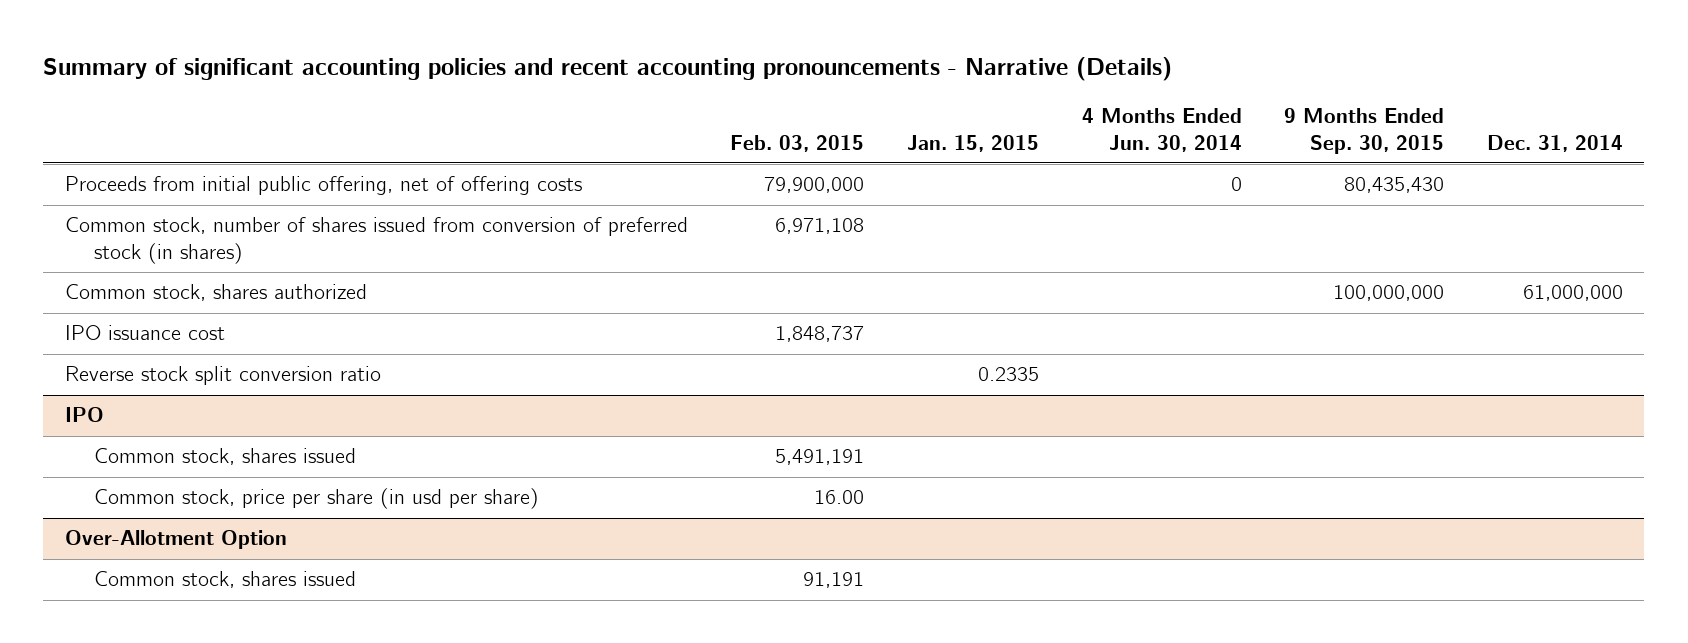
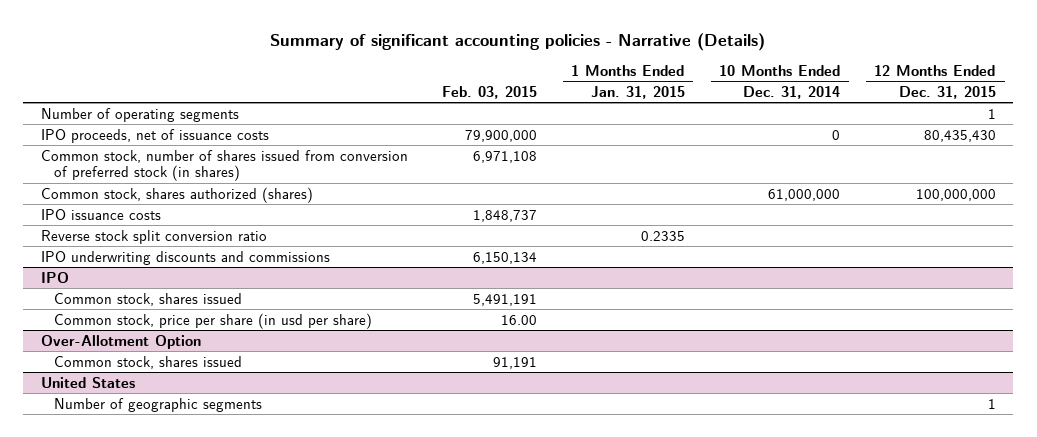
- Summary of significant accounting policies and recent accounting pronouncements - Narrative (Details)
+ Summary of significant accounting policies - Narrative (Details)
- | Feb. 03, 2015 | Jan. 15, 2015 | 4 Months Ended Jun. 30, 2014 | 9 Months Ended Sep. 30, 2015 | Dec. 31, 2014
+ | Feb. 03, 2015 | 1 Months Ended Jan. 31, 2015 | 10 Months Ended Dec. 31, 2014 | 12 Months Ended Dec. 31, 2015
- Proceeds from initial public offering, net of offering costs | 79,900,000 | | 0 | 80,435,430 |
+ Number of operating segments | | | | 1
+ IPO proceeds, net of issuance costs | 79,900,000 | | 0 | 80,435,430
- Common stock, shares authorized | | | | 100,000,000 | 61,000,000
- IPO issuance cost | 1,848,737 | | | |
+ Common stock, shares authorized (shares) | | | 61,000,000 | 100,000,000
+ IPO issuance costs | 1,848,737 | | |
+ IPO underwriting discounts and commissions | 6,150,134 | | |
+ United States
+ Number of geographic segments | | | | 1

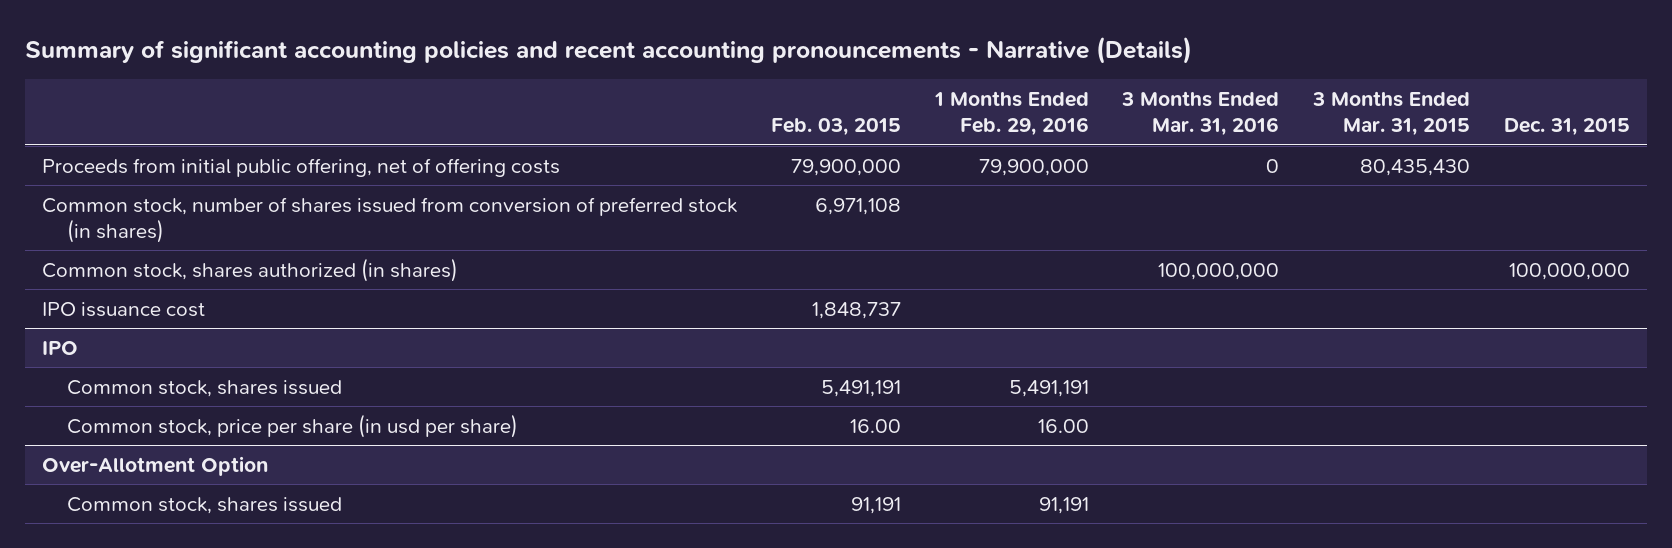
- Summary of significant accounting policies - Narrative (Details)
+ Summary of significant accounting policies and recent accounting pronouncements - Narrative (Details)
- | Feb. 03, 2015 | 1 Months Ended Jan. 31, 2015 | 10 Months Ended Dec. 31, 2014 | 12 Months Ended Dec. 31, 2015
+ | Feb. 03, 2015 | 1 Months Ended Feb. 29, 2016 | 3 Months Ended Mar. 31, 2016 | 3 Months Ended Mar. 31, 2015 | Dec. 31, 2015
- Number of operating segments | | | | 1
- IPO proceeds, net of issuance costs | 79,900,000 | | 0 | 80,435,430
+ Proceeds from initial public offering, net of offering costs | 79,900,000 | 79,900,000 | 0 | 80,435,430 |
- Common stock, shares authorized (shares) | | | 61,000,000 | 100,000,000
- IPO issuance costs | 1,848,737 | | |
- Reverse stock split conversion ratio | | 0.2335 | |
- IPO underwriting discounts and commissions | 6,150,134 | | |
+ Common stock, shares authorized (in shares) | | | 100,000,000 | | 100,000,000
+ IPO issuance cost | 1,848,737 | | | |
- United States
- Number of geographic segments | | | | 1

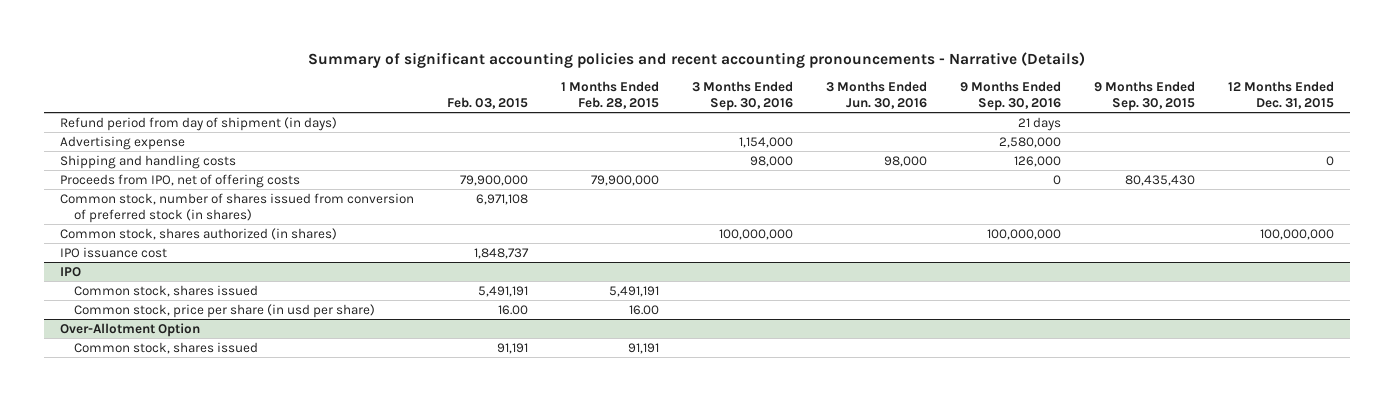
- | Feb. 03, 2015 | 1 Months Ended Feb. 29, 2016 | 3 Months Ended Mar. 31, 2016 | 3 Months Ended Mar. 31, 2015 | Dec. 31, 2015
+ | Feb. 03, 2015 | 1 Months Ended Feb. 28, 2015 | 3 Months Ended Sep. 30, 2016 | 3 Months Ended Jun. 30, 2016 | 9 Months Ended Sep. 30, 2016 | 9 Months Ended Sep. 30, 2015 | 12 Months Ended Dec. 31, 2015
- Proceeds from initial public offering, net of offering costs | 79,900,000 | 79,900,000 | 0 | 80,435,430 |
+ Refund period from day of shipment (in days) | | | | | 21 days | |
+ Advertising expense | | | 1,154,000 | | 2,580,000 | |
+ Shipping and handling costs | | | 98,000 | 98,000 | 126,000 | | 0
+ Proceeds from IPO, net of offering costs | 79,900,000 | 79,900,000 | | | 0 | 80,435,430 |

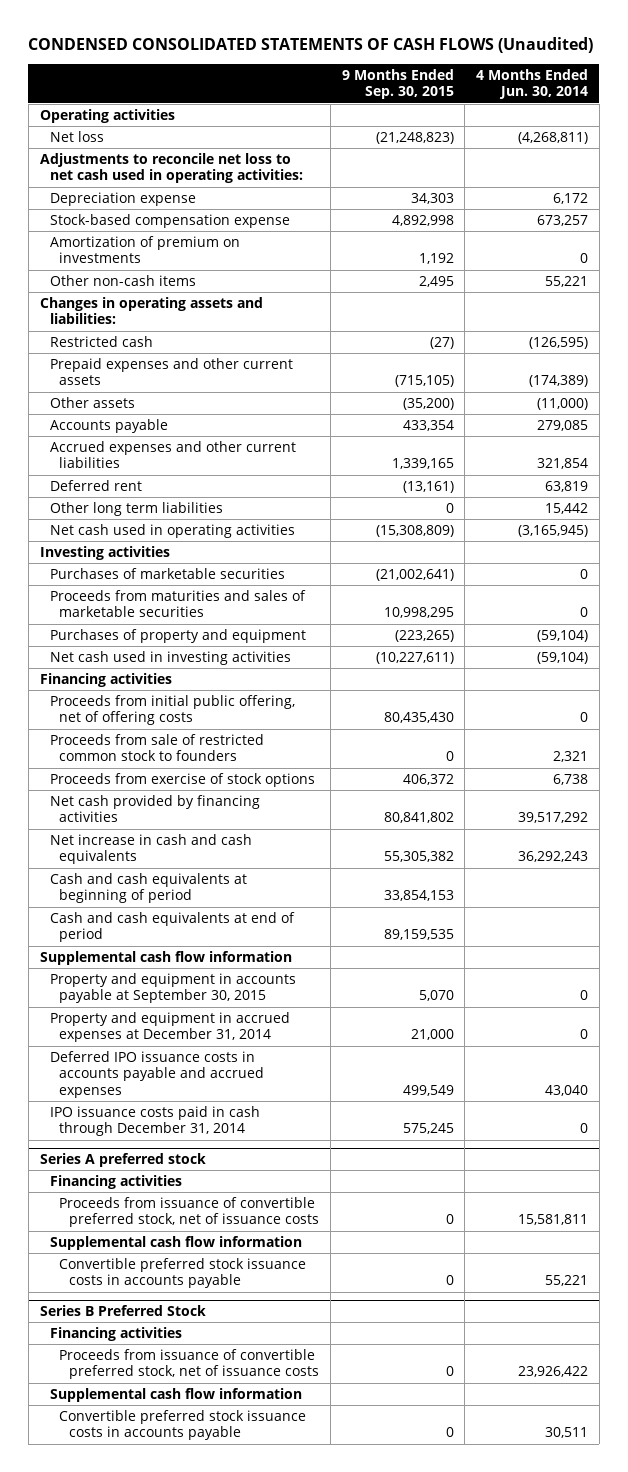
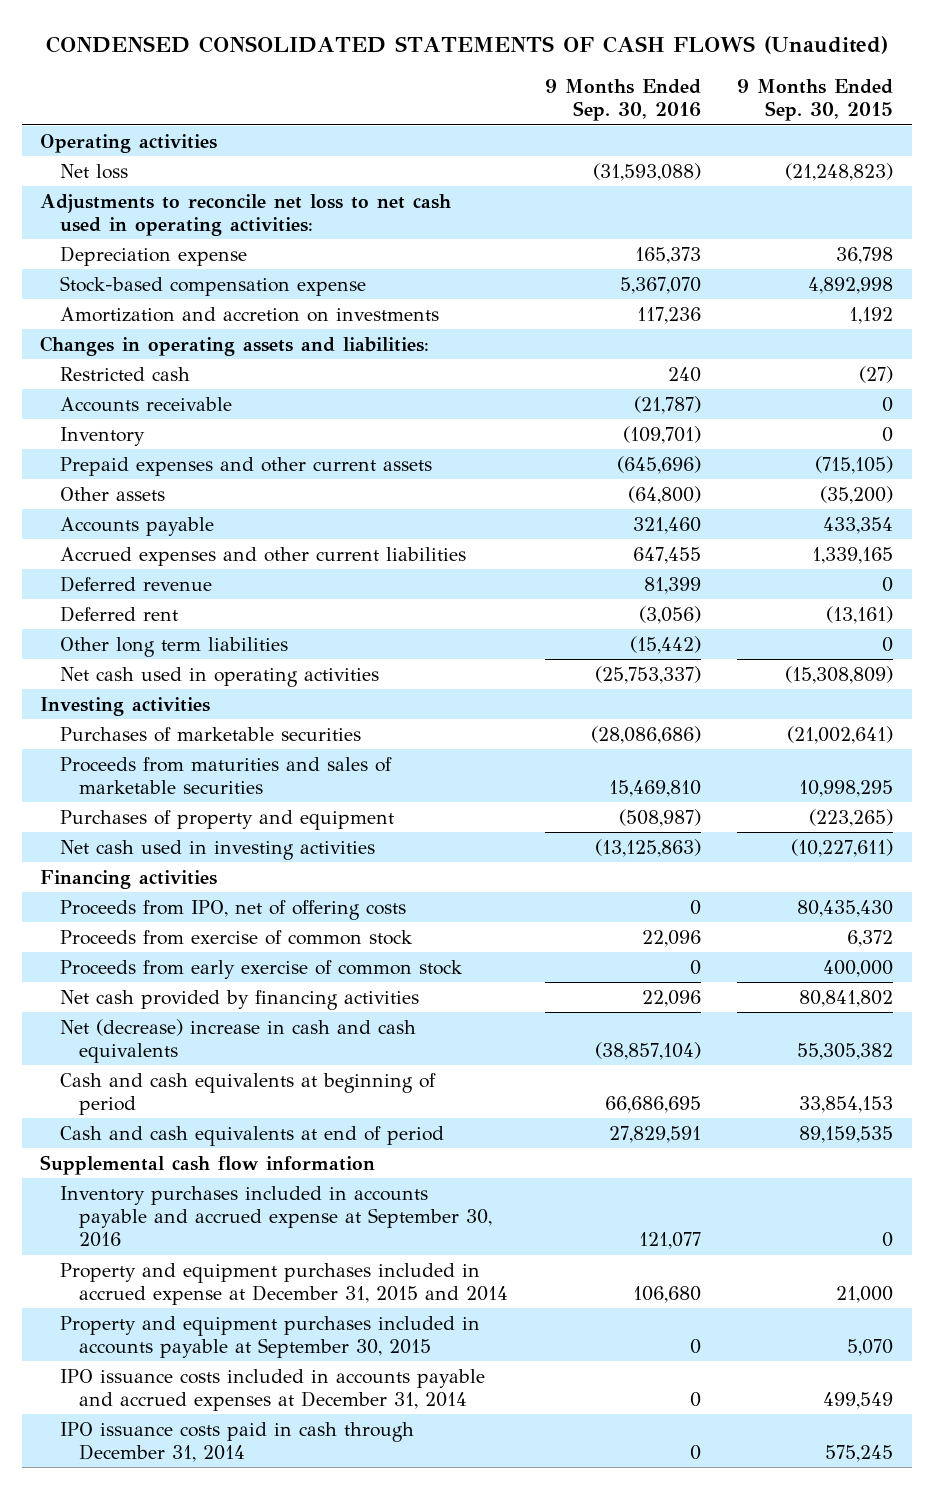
- | 9 Months Ended Sep. 30, 2015 | 4 Months Ended Jun. 30, 2014
+ | 9 Months Ended Sep. 30, 2016 | 9 Months Ended Sep. 30, 2015
- Depreciation expense | 34,303 | 6,172
+ Depreciation expense | 165,373 | 36,798
- Amortization of premium on investments | 1,192 | 0
- Other non-cash items | 2,495 | 55,221
+ Amortization and accretion on investments | 117,236 | 1,192
+ Accounts receivable | (21,787) | 0
+ Inventory | (109,701) | 0
+ Deferred revenue | 81,399 | 0
- Proceeds from initial public offering, net of offering costs | 80,435,430 | 0
- Proceeds from sale of restricted common stock to founders | 0 | 2,321
- Proceeds from exercise of stock options | 406,372 | 6,738
+ Proceeds from IPO, net of offering costs | 0 | 80,435,430
+ Proceeds from exercise of common stock | 22,096 | 6,372
+ Proceeds from early exercise of common stock | 0 | 400,000
- Net increase in cash and cash equivalents | 55,305,382 | 36,292,243
+ Net (decrease) increase in cash and cash equivalents | (38,857,104) | 55,305,382
- Property and equipment in accounts payable at September 30, 2015 | 5,070 | 0
- Property and equipment in accrued expenses at December 31, 2014 | 21,000 | 0
- Deferred IPO issuance costs in accounts payable and accrued expenses | 499,549 | 43,040
+ Inventory purchases included in accounts payable and accrued expense at September 30, 2016 | 121,077 | 0
+ Property and equipment purchases included in accrued expense at December 31, 2015 and 2014 | 106,680 | 21,000
+ Property and equipment purchases included in accounts payable at September 30, 2015 | 0 | 5,070
+ IPO issuance costs included in accounts payable and accrued expenses at December 31, 2014 | 0 | 499,549
- Series A preferred stock
- Financing activities
- Proceeds from issuance of convertible preferred stock, net of issuance costs | 0 | 15,581,811
- Supplemental cash flow information
- Convertible preferred stock issuance costs in accounts payable | 0 | 55,221
- Series B Preferred Stock
- Financing activities
- Proceeds from issuance of convertible preferred stock, net of issuance costs | 0 | 23,926,422
- Supplemental cash flow information
- Convertible preferred stock issuance costs in accounts payable | 0 | 30,511

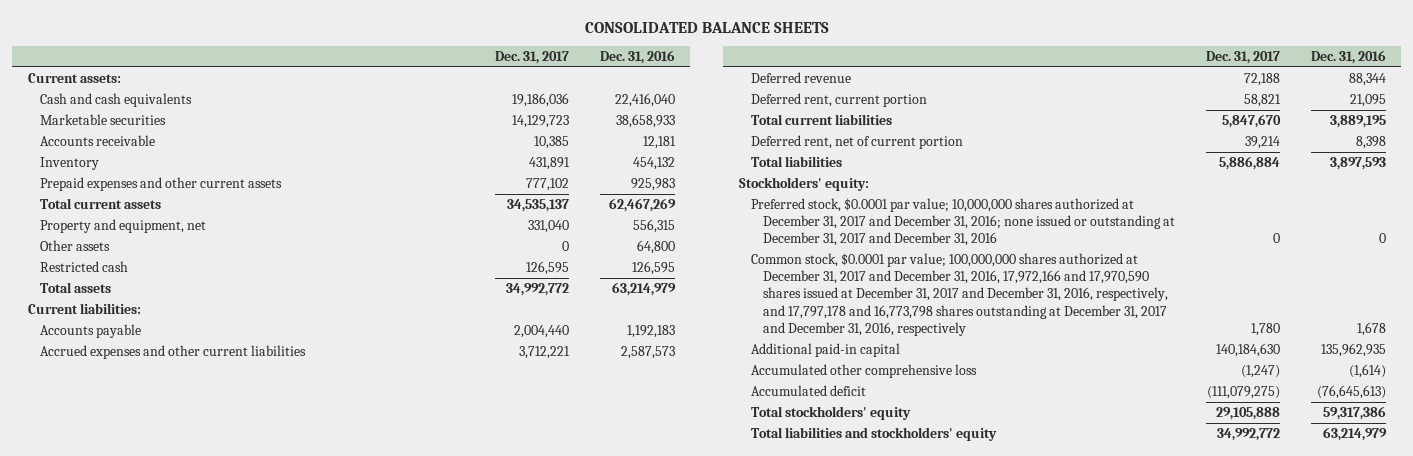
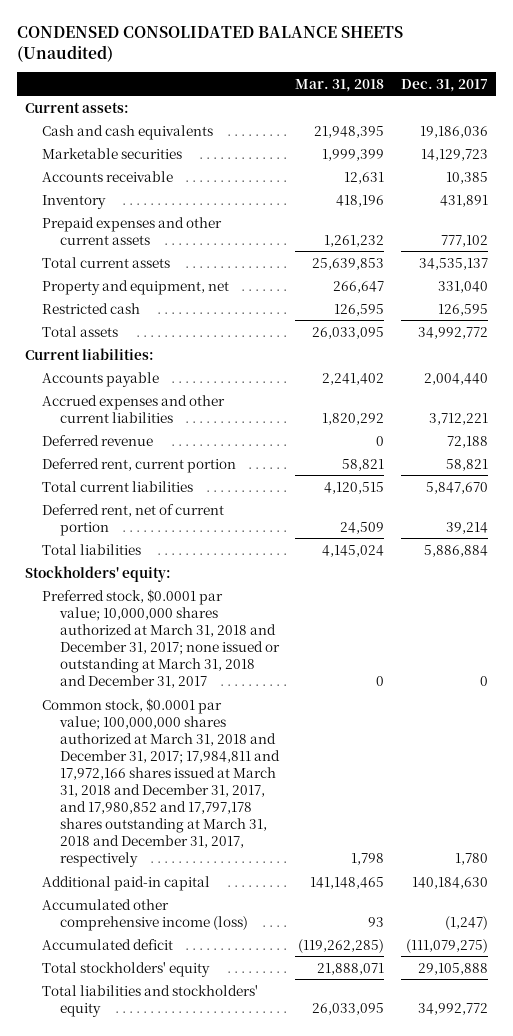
- CONSOLIDATED BALANCE SHEETS
+ CONDENSED CONSOLIDATED BALANCE SHEETS (Unaudited)
- | Dec. 31, 2017 | Dec. 31, 2016
+ | Mar. 31, 2018 | Dec. 31, 2017
- Other assets | 0 | 64,800
- Preferred stock, $0.0001 par value; 10,000,000 shares authorized at December 31, 2017 and December 31, 2016; none issued or outstanding at December 31, 2017 and December 31, 2016 | 0 | 0
- Common stock, $0.0001 par value; 100,000,000 shares authorized at December 31, 2017 and December 31, 2016, 17,972,166 and 17,970,590 shares issued at December 31, 2017 and December 31, 2016, respectively, and 17,797,178 and 16,773,798 shares outstanding at December 31, 2017 and December 31, 2016, respectively | 1,780 | 1,678
+ Preferred stock, $0.0001 par value; 10,000,000 shares authorized at March 31, 2018 and December 31, 2017; none issued or outstanding at March 31, 2018 and December 31, 2017 | 0 | 0
+ Common stock, $0.0001 par value; 100,000,000 shares authorized at March 31, 2018 and December 31, 2017; 17,984,811 and 17,972,166 shares issued at March 31, 2018 and December 31, 2017, and 17,980,852 and 17,797,178 shares outstanding at March 31, 2018 and December 31, 2017, respectively | 1,798 | 1,780
- Accumulated other comprehensive loss | (1,247) | (1,614)
+ Accumulated other comprehensive income (loss) | 93 | (1,247)

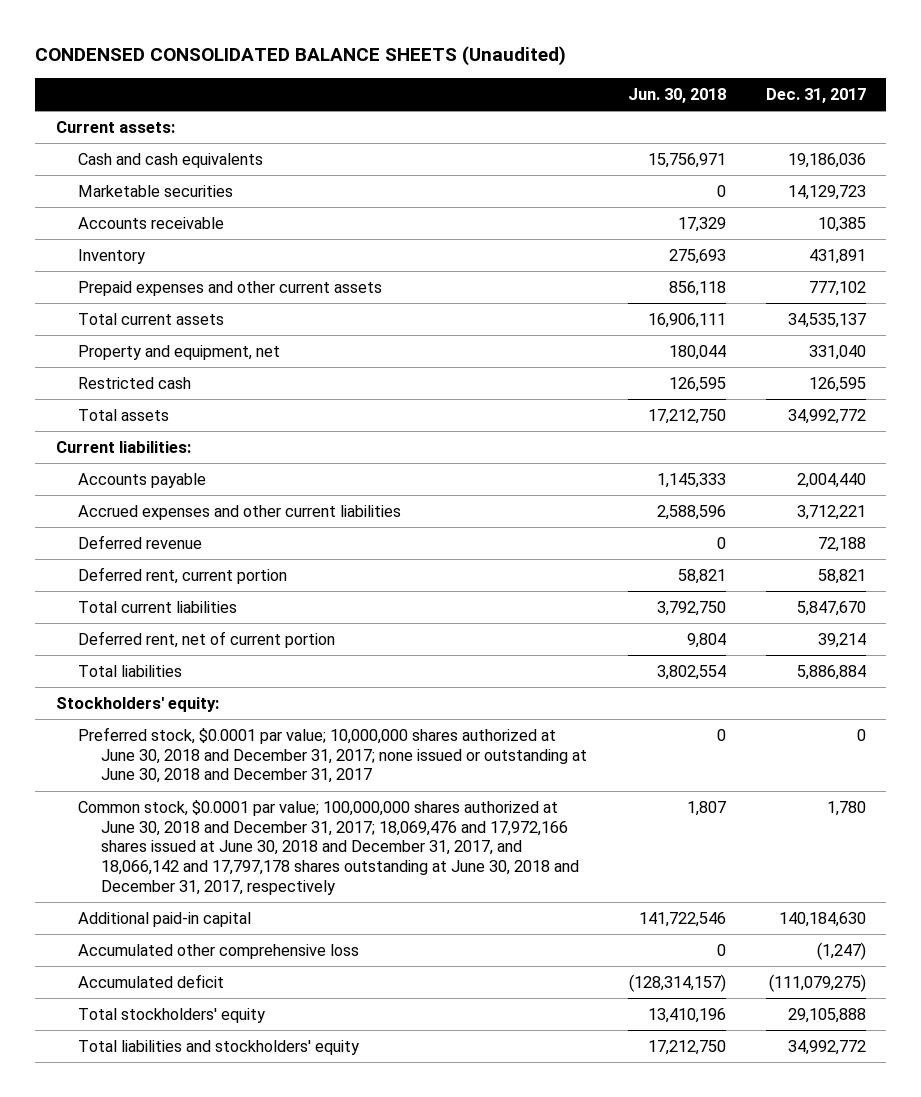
- | Mar. 31, 2018 | Dec. 31, 2017
+ | Jun. 30, 2018 | Dec. 31, 2017
- Preferred stock, $0.0001 par value; 10,000,000 shares authorized at March 31, 2018 and December 31, 2017; none issued or outstanding at March 31, 2018 and December 31, 2017 | 0 | 0
- Common stock, $0.0001 par value; 100,000,000 shares authorized at March 31, 2018 and December 31, 2017; 17,984,811 and 17,972,166 shares issued at March 31, 2018 and December 31, 2017, and 17,980,852 and 17,797,178 shares outstanding at March 31, 2018 and December 31, 2017, respectively | 1,798 | 1,780
+ Preferred stock, $0.0001 par value; 10,000,000 shares authorized at June 30, 2018 and December 31, 2017; none issued or outstanding at June 30, 2018 and December 31, 2017 | 0 | 0
+ Common stock, $0.0001 par value; 100,000,000 shares authorized at June 30, 2018 and December 31, 2017; 18,069,476 and 17,972,166 shares issued at June 30, 2018 and December 31, 2017, and 18,066,142 and 17,797,178 shares outstanding at June 30, 2018 and December 31, 2017, respectively | 1,807 | 1,780
- Accumulated other comprehensive income (loss) | 93 | (1,247)
+ Accumulated other comprehensive loss | 0 | (1,247)

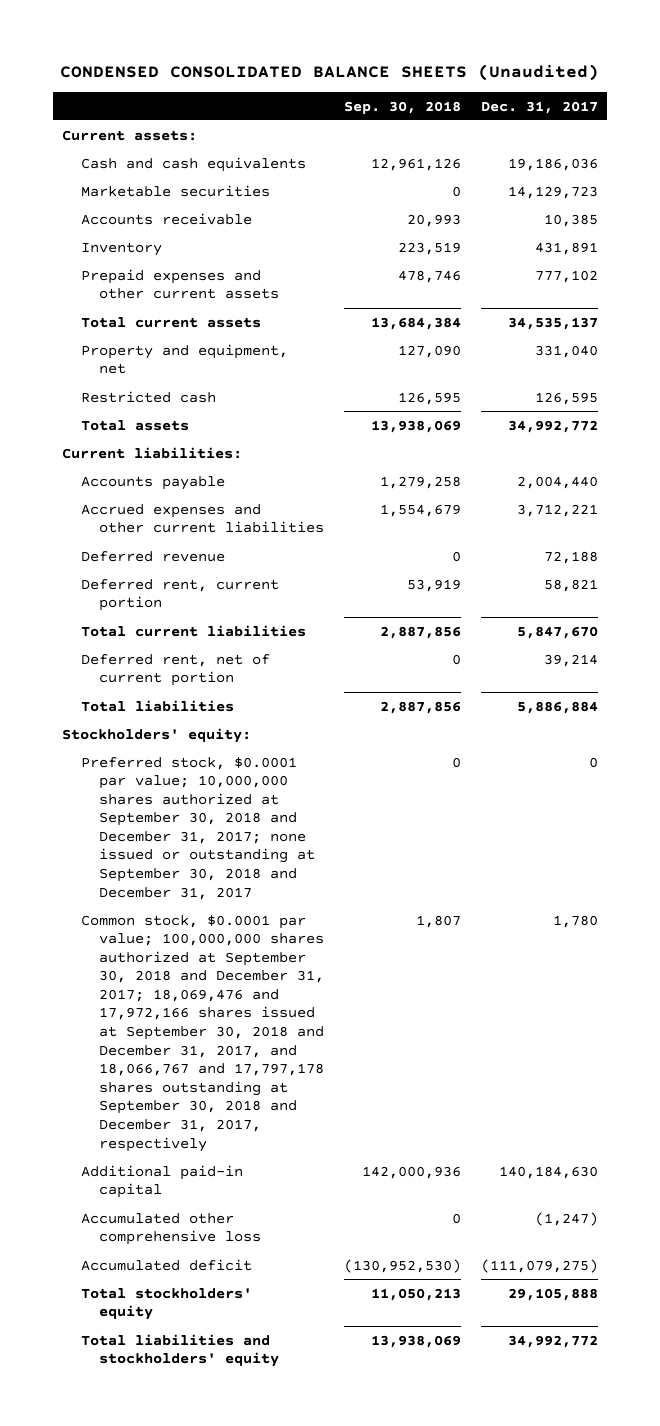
- | Jun. 30, 2018 | Dec. 31, 2017
+ | Sep. 30, 2018 | Dec. 31, 2017
- Preferred stock, $0.0001 par value; 10,000,000 shares authorized at June 30, 2018 and December 31, 2017; none issued or outstanding at June 30, 2018 and December 31, 2017 | 0 | 0
- Common stock, $0.0001 par value; 100,000,000 shares authorized at June 30, 2018 and December 31, 2017; 18,069,476 and 17,972,166 shares issued at June 30, 2018 and December 31, 2017, and 18,066,142 and 17,797,178 shares outstanding at June 30, 2018 and December 31, 2017, respectively | 1,807 | 1,780
+ Preferred stock, $0.0001 par value; 10,000,000 shares authorized at September 30, 2018 and December 31, 2017; none issued or outstanding at September 30, 2018 and December 31, 2017 | 0 | 0
+ Common stock, $0.0001 par value; 100,000,000 shares authorized at September 30, 2018 and December 31, 2017; 18,069,476 and 17,972,166 shares issued at September 30, 2018 and December 31, 2017, and 18,066,767 and 17,797,178 shares outstanding at September 30, 2018 and December 31, 2017, respectively | 1,807 | 1,780

